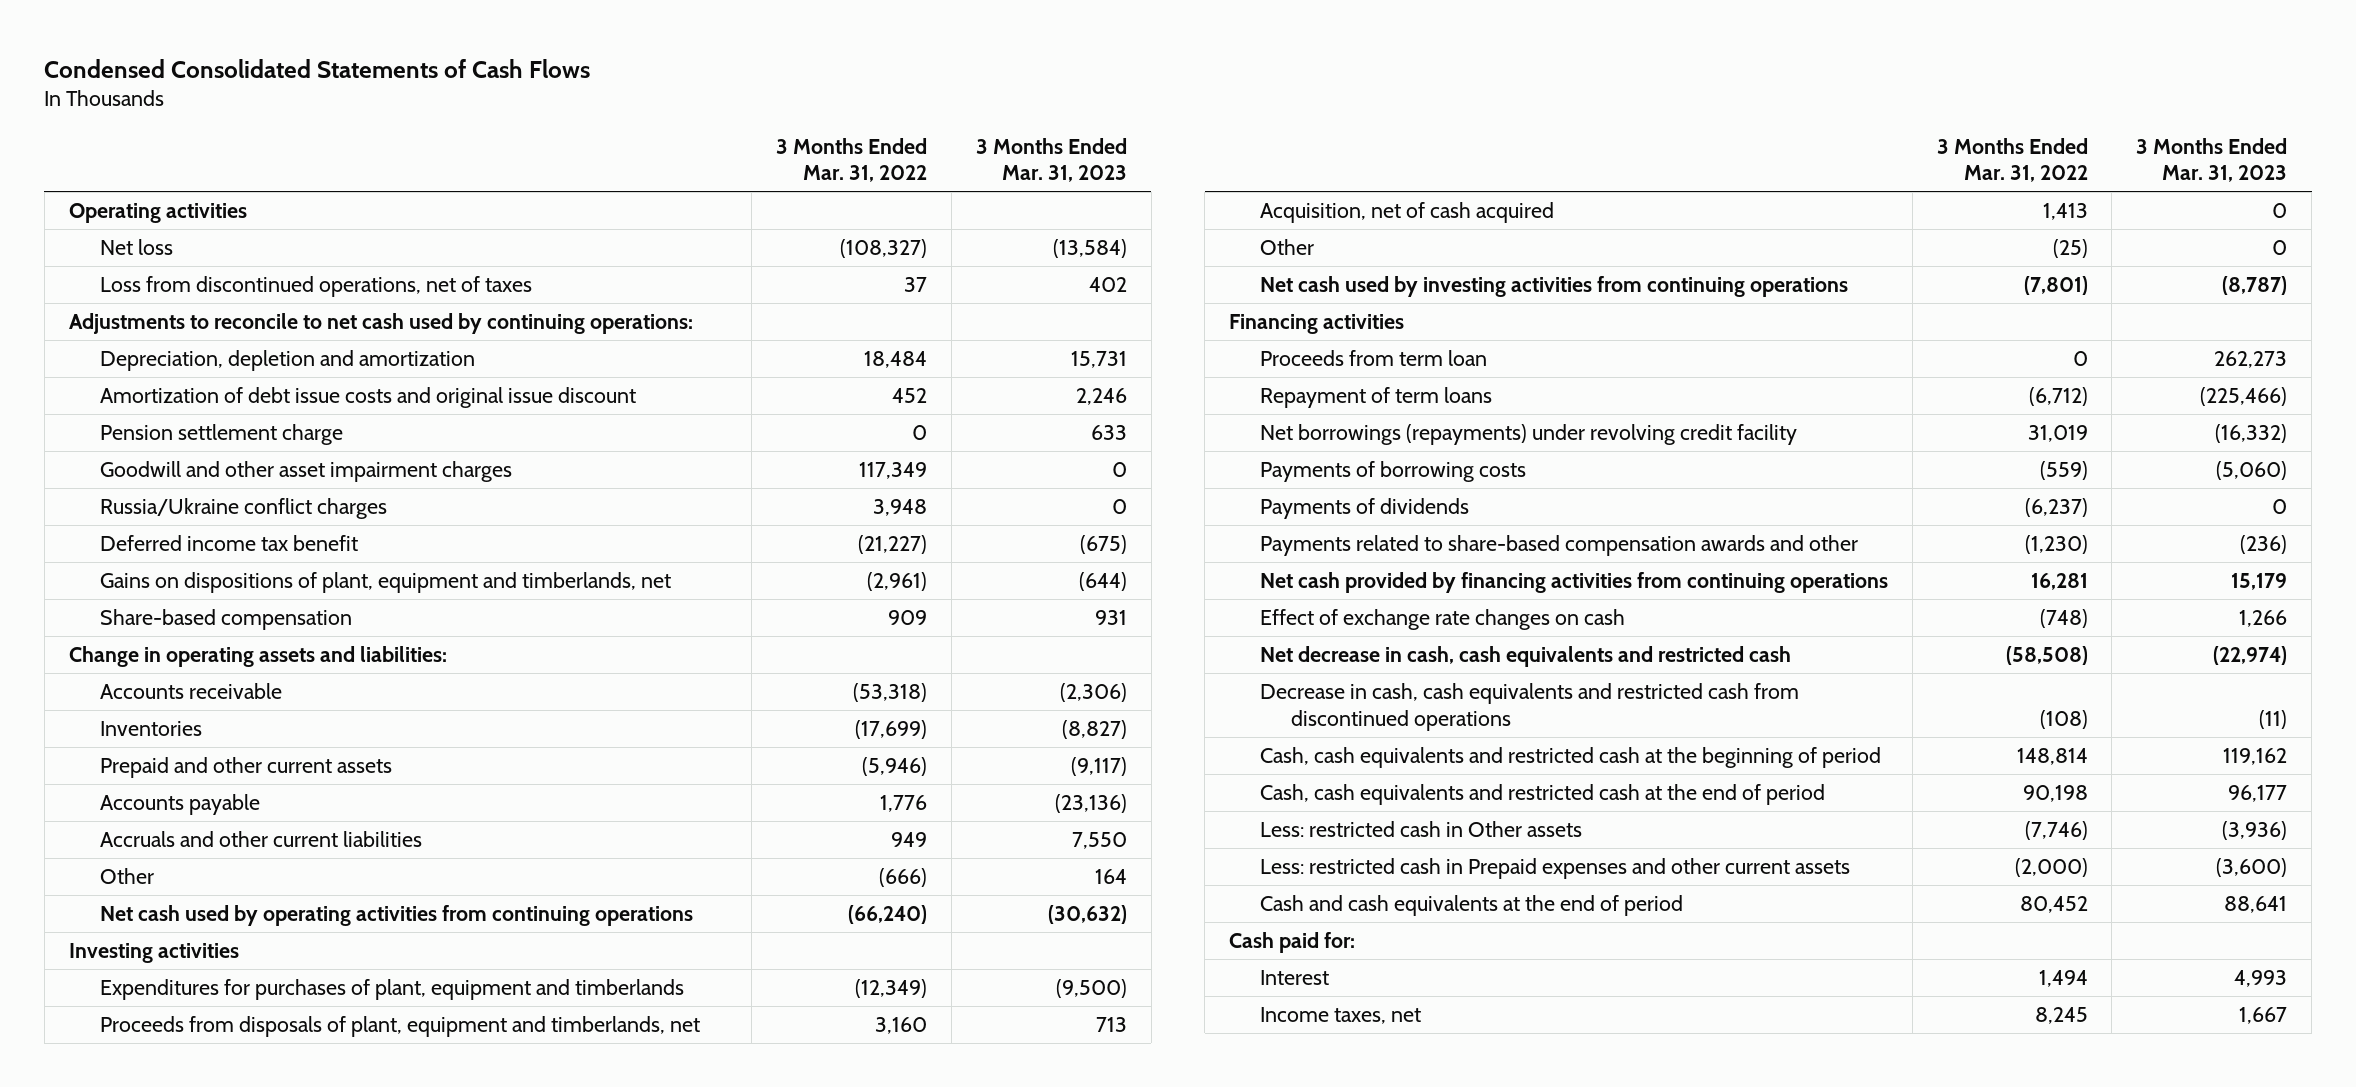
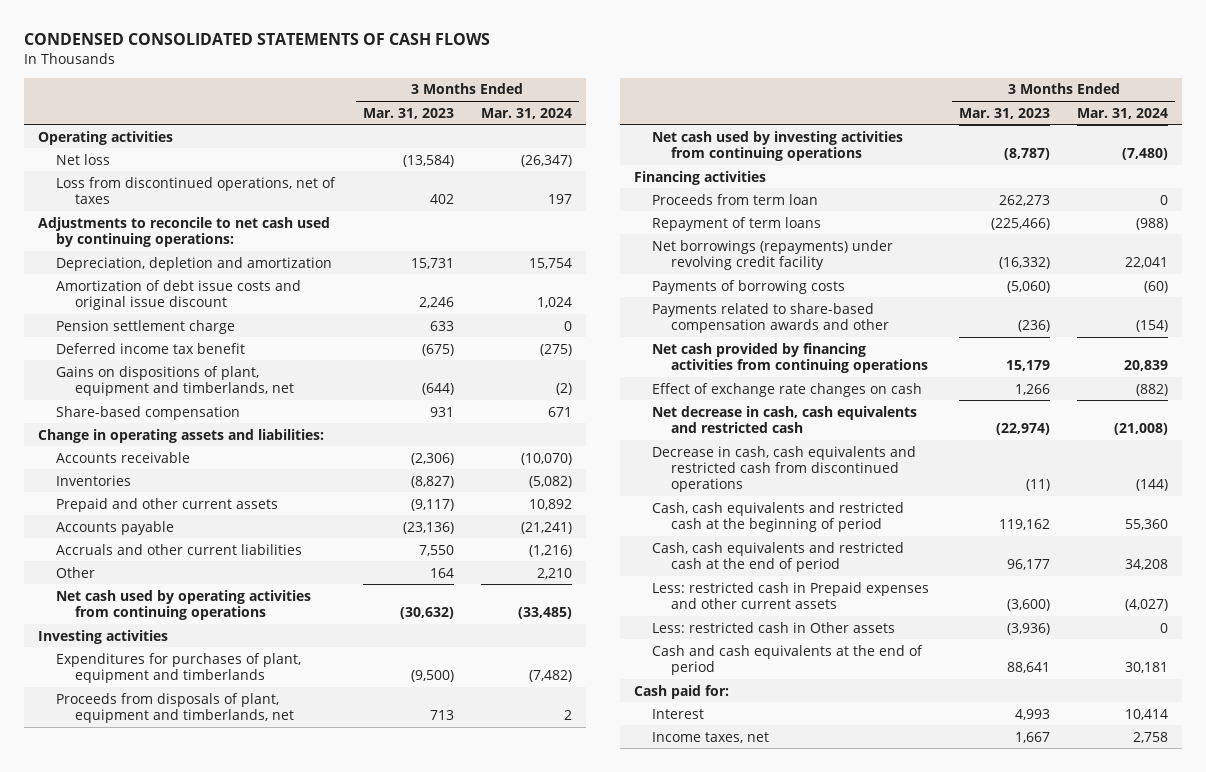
- Condensed Consolidated Statements of Cash Flows
+ CONDENSED CONSOLIDATED STATEMENTS OF CASH FLOWS
- | 3 Months Ended Mar. 31, 2022 | 3 Months Ended Mar. 31, 2023
+ | 3 Months Ended Mar. 31, 2023 | 3 Months Ended Mar. 31, 2024
- Goodwill and other asset impairment charges | 117,349 | 0
- Russia/Ukraine conflict charges | 3,948 | 0
- Acquisition, net of cash acquired | 1,413 | 0
- Other | (25) | 0
- Payments of dividends | (6,237) | 0
moved down: Less: restricted cash in Other assets | (3,936) | 0

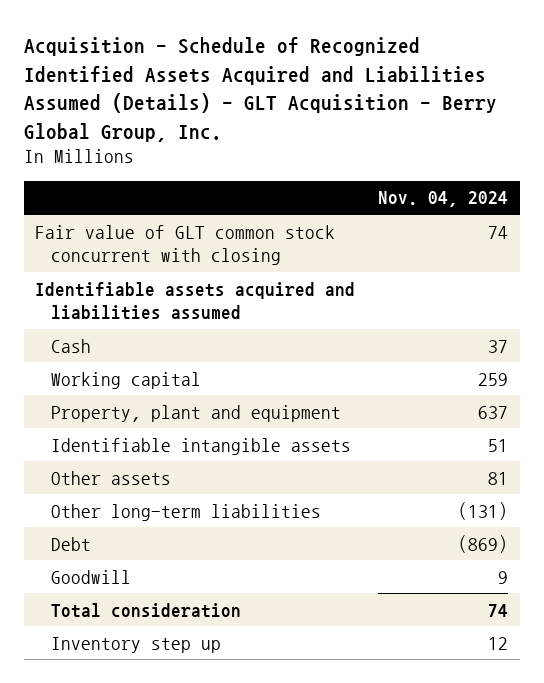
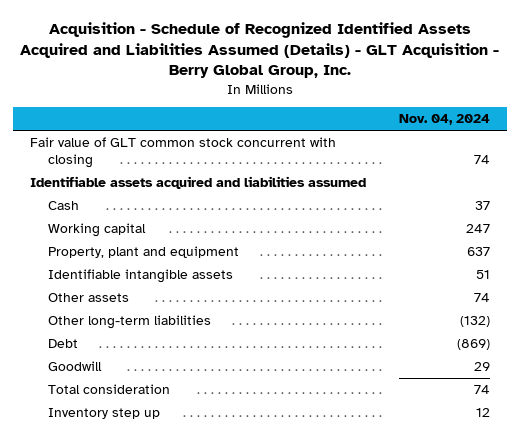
- Working capital | 259
+ Working capital | 247
- Other assets | 81
- Other long-term liabilities | (131)
+ Other assets | 74
+ Other long-term liabilities | (132)
- Goodwill | 9
+ Goodwill | 29

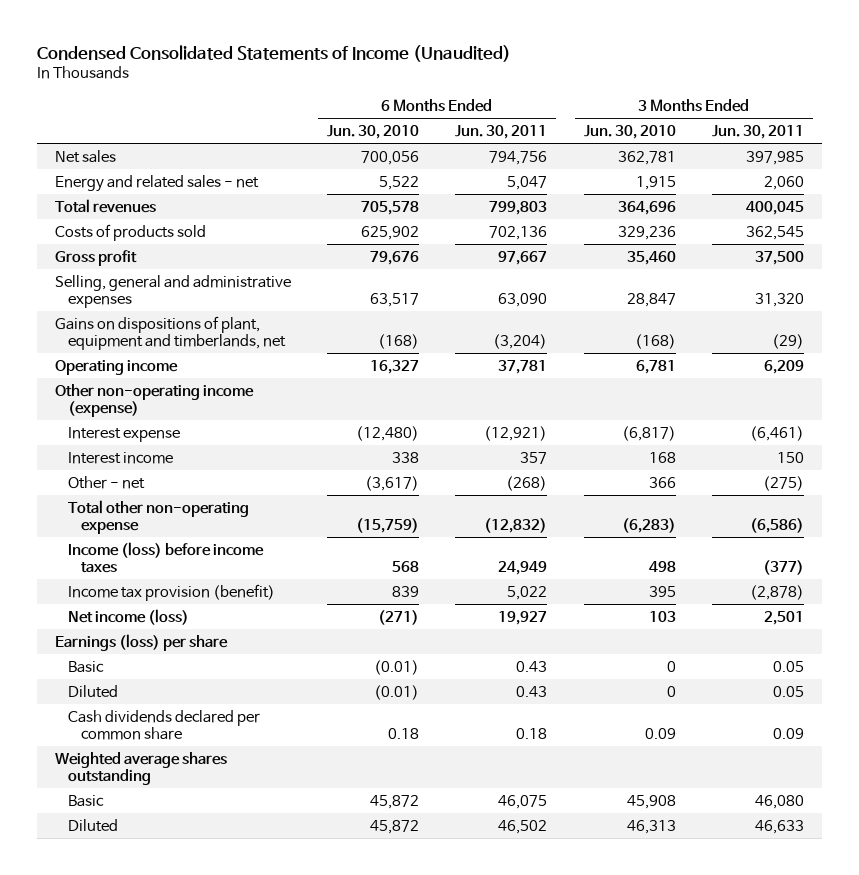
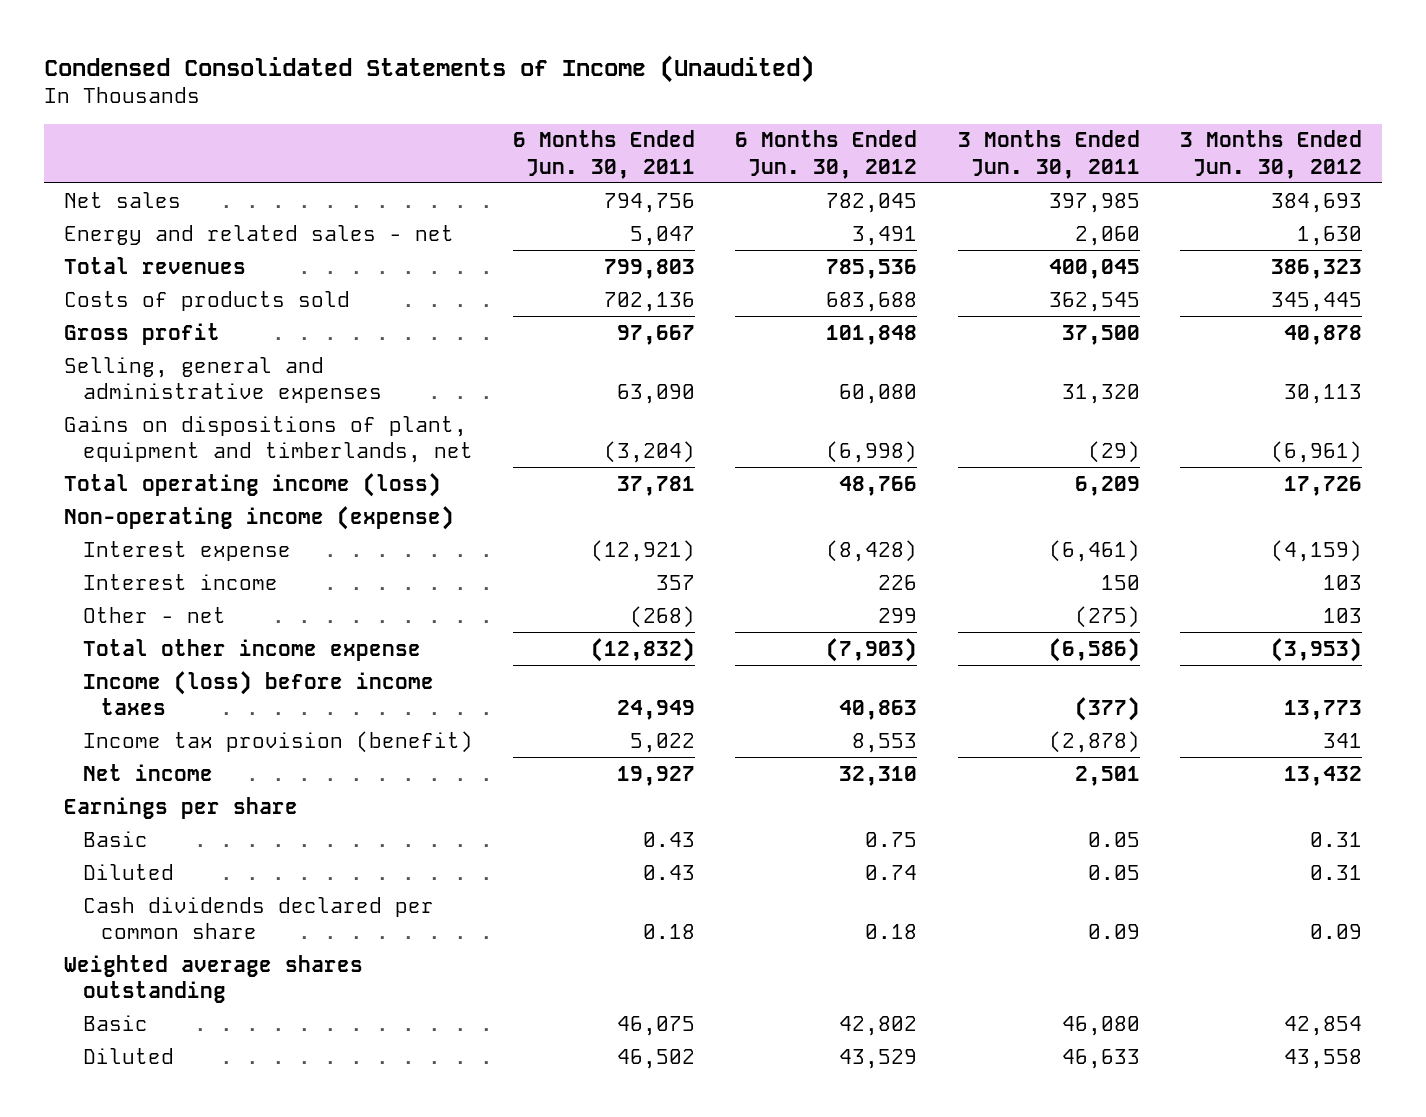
- | 6 Months Ended Jun. 30, 2010 | 6 Months Ended Jun. 30, 2011 | 3 Months Ended Jun. 30, 2010 | 3 Months Ended Jun. 30, 2011
+ | 6 Months Ended Jun. 30, 2011 | 6 Months Ended Jun. 30, 2012 | 3 Months Ended Jun. 30, 2011 | 3 Months Ended Jun. 30, 2012
- Operating income | 16,327 | 37,781 | 6,781 | 6,209
- Other non-operating income (expense)
+ Total operating income (loss) | 37,781 | 48,766 | 6,209 | 17,726
+ Non-operating income (expense)
- Total other non-operating expense | (15,759) | (12,832) | (6,283) | (6,586)
+ Total other income expense | (12,832) | (7,903) | (6,586) | (3,953)
- Net income (loss) | (271) | 19,927 | 103 | 2,501
- Earnings (loss) per share
+ Net income | 19,927 | 32,310 | 2,501 | 13,432
+ Earnings per share

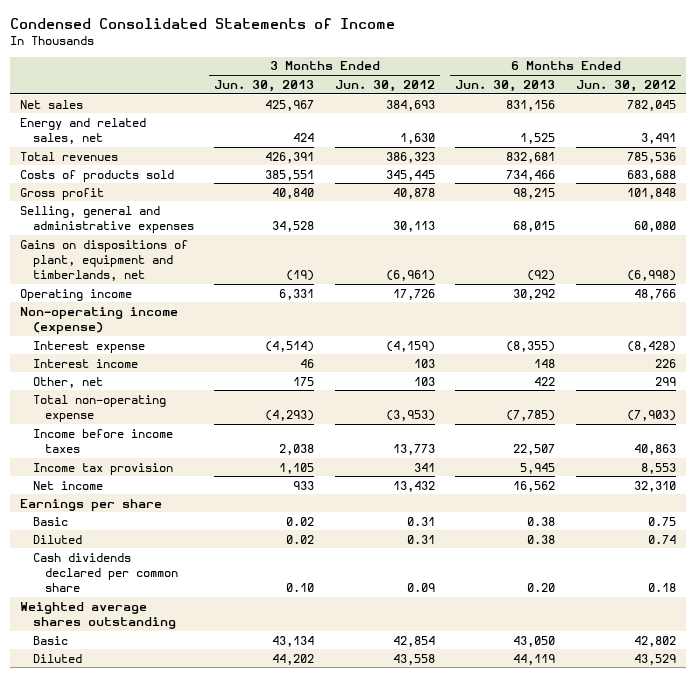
- Condensed Consolidated Statements of Income (Unaudited)
+ Condensed Consolidated Statements of Income
- | 6 Months Ended Jun. 30, 2011 | 6 Months Ended Jun. 30, 2012 | 3 Months Ended Jun. 30, 2011 | 3 Months Ended Jun. 30, 2012
+ | 3 Months Ended Jun. 30, 2013 | 3 Months Ended Jun. 30, 2012 | 6 Months Ended Jun. 30, 2013 | 6 Months Ended Jun. 30, 2012
- Energy and related sales - net | 5,047 | 3,491 | 2,060 | 1,630
+ Energy and related sales, net | 424 | 1,630 | 1,525 | 3,491
- Total operating income (loss) | 37,781 | 48,766 | 6,209 | 17,726
+ Operating income | 6,331 | 17,726 | 30,292 | 48,766
- Other - net | (268) | 299 | (275) | 103
- Total other income expense | (12,832) | (7,903) | (6,586) | (3,953)
- Income (loss) before income taxes | 24,949 | 40,863 | (377) | 13,773
- Income tax provision (benefit) | 5,022 | 8,553 | (2,878) | 341
+ Other, net | 175 | 103 | 422 | 299
+ Total non-operating expense | (4,293) | (3,953) | (7,785) | (7,903)
+ Income before income taxes | 2,038 | 13,773 | 22,507 | 40,863
+ Income tax provision | 1,105 | 341 | 5,945 | 8,553

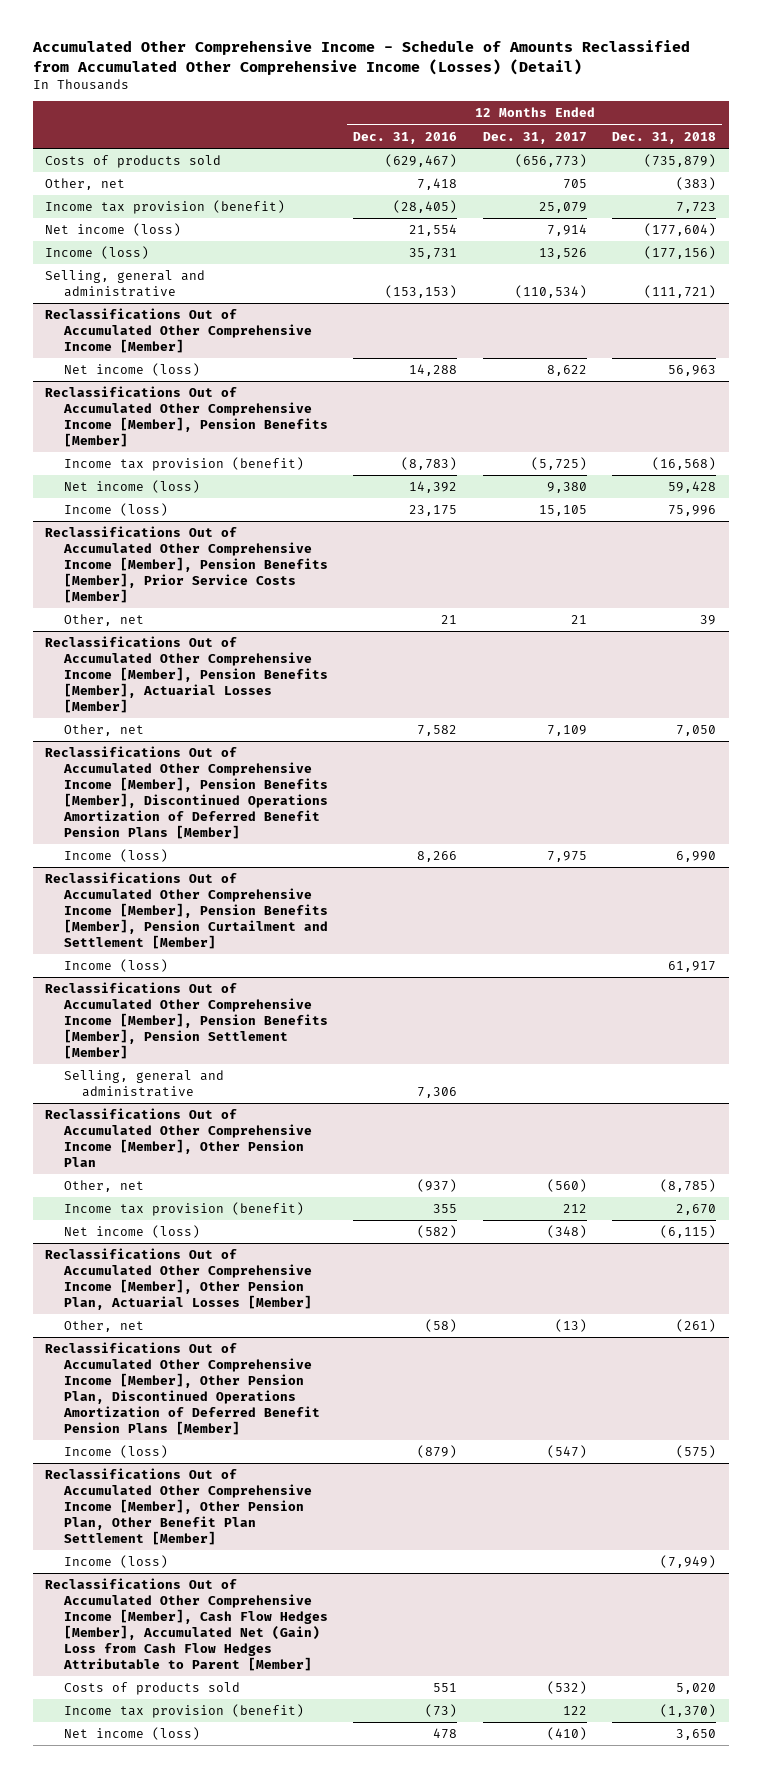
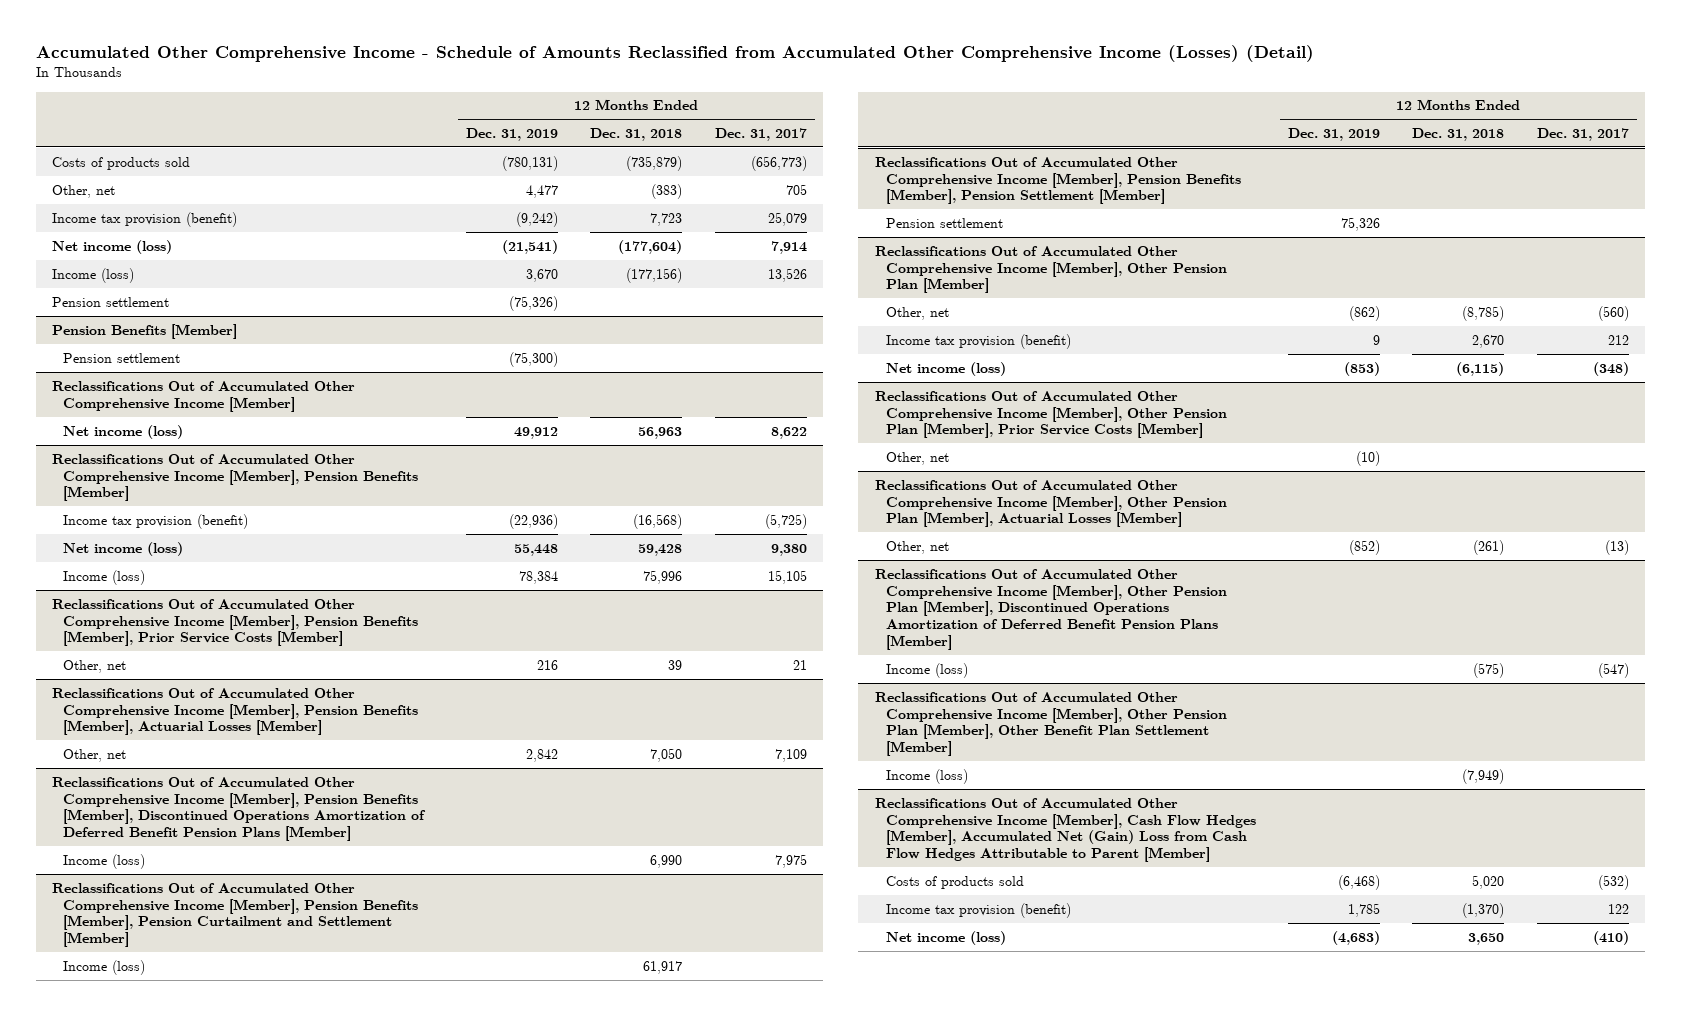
- | 12 Months Ended Dec. 31, 2016 | 12 Months Ended Dec. 31, 2017 | 12 Months Ended Dec. 31, 2018
+ | 12 Months Ended Dec. 31, 2019 | 12 Months Ended Dec. 31, 2018 | 12 Months Ended Dec. 31, 2017
- Selling, general and administrative | (153,153) | (110,534) | (111,721)
+ Pension settlement | (75,326) | |
+ Pension Benefits [Member]
+ Pension settlement | (75,300) | |
@ Reclassifications Out of Accumulated Other Comprehensive Income [Member], Pension Benefits [Member], Pension Settlement [Member]
- Selling, general and administrative | 7,306 | |
- Reclassifications Out of Accumulated Other Comprehensive Income [Member], Other Pension Plan
@ Reclassifications Out of Accumulated Other Comprehensive Income [Member], Pension Benefits [Member], Pension Settlement [Member]
+ Pension settlement | 75,326 | |
+ Reclassifications Out of Accumulated Other Comprehensive Income [Member], Other Pension Plan [Member]
- Reclassifications Out of Accumulated Other Comprehensive Income [Member], Other Pension Plan, Actuarial Losses [Member]
+ Reclassifications Out of Accumulated Other Comprehensive Income [Member], Other Pension Plan [Member], Prior Service Costs [Member]
+ Other, net | (10) | |
+ Reclassifications Out of Accumulated Other Comprehensive Income [Member], Other Pension Plan [Member], Actuarial Losses [Member]
- Reclassifications Out of Accumulated Other Comprehensive Income [Member], Other Pension Plan, Discontinued Operations Amortization of Deferred Benefit Pension Plans [Member]
+ Reclassifications Out of Accumulated Other Comprehensive Income [Member], Other Pension Plan [Member], Discontinued Operations Amortization of Deferred Benefit Pension Plans [Member]
- Reclassifications Out of Accumulated Other Comprehensive Income [Member], Other Pension Plan, Other Benefit Plan Settlement [Member]
+ Reclassifications Out of Accumulated Other Comprehensive Income [Member], Other Pension Plan [Member], Other Benefit Plan Settlement [Member]

